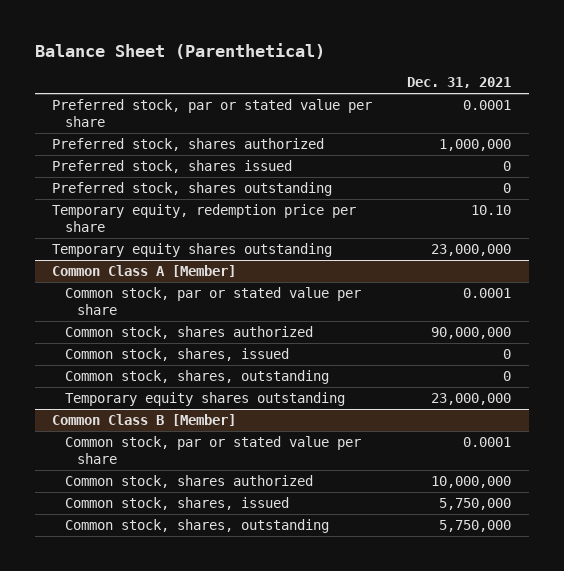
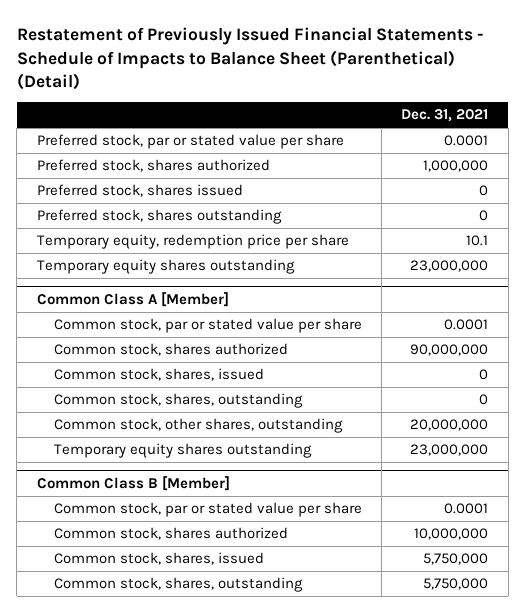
- Balance Sheet (Parenthetical)
+ Restatement of Previously Issued Financial Statements - Schedule of Impacts to Balance Sheet (Parenthetical) (Detail)
- Temporary equity, redemption price per share | 10.10
+ Temporary equity, redemption price per share | 10.1
@ Common Class A [Member]
+ Common stock, other shares, outstanding | 20,000,000

